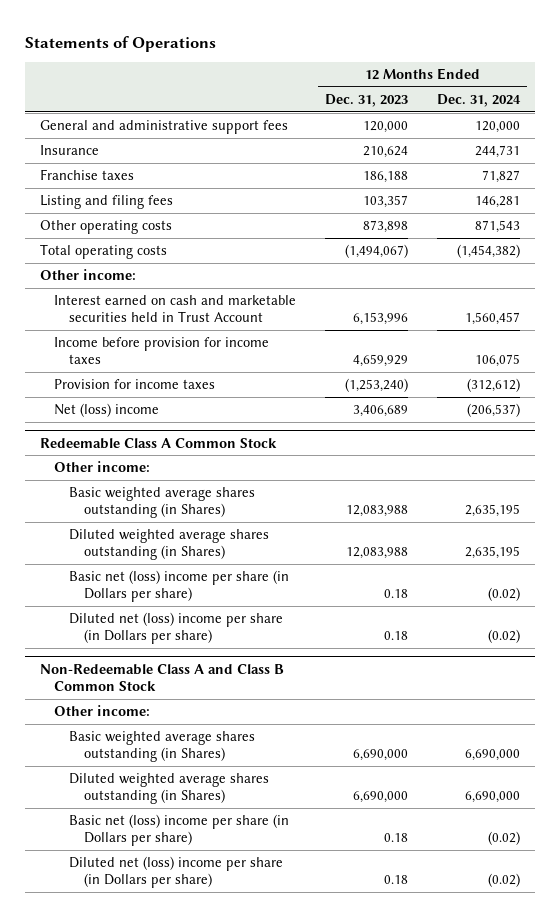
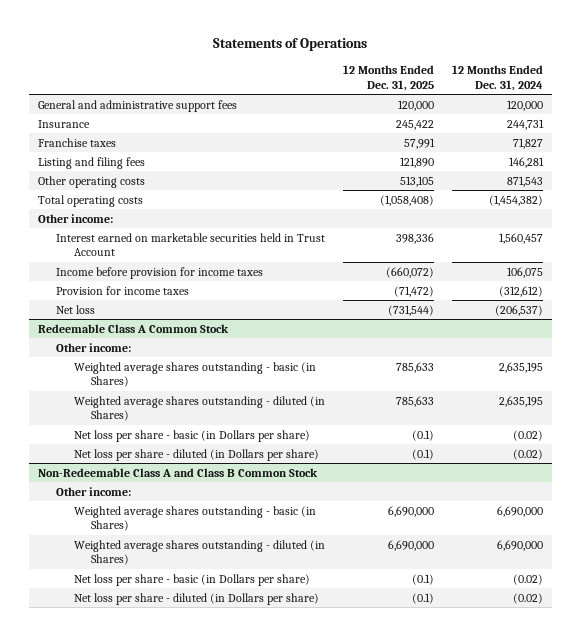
- | 12 Months Ended Dec. 31, 2023 | 12 Months Ended Dec. 31, 2024
+ | 12 Months Ended Dec. 31, 2025 | 12 Months Ended Dec. 31, 2024
- Interest earned on cash and marketable securities held in Trust Account | 6,153,996 | 1,560,457
+ Interest earned on marketable securities held in Trust Account | 398,336 | 1,560,457
- Net (loss) income | 3,406,689 | (206,537)
+ Net loss | (731,544) | (206,537)
@ Redeemable Class A Common Stock
- Basic weighted average shares outstanding (in Shares) | 12,083,988 | 2,635,195
- Diluted weighted average shares outstanding (in Shares) | 12,083,988 | 2,635,195
- Basic net (loss) income per share (in Dollars per share) | 0.18 | (0.02)
- Diluted net (loss) income per share (in Dollars per share) | 0.18 | (0.02)
+ Weighted average shares outstanding - basic (in Shares) | 785,633 | 2,635,195
+ Weighted average shares outstanding - diluted (in Shares) | 785,633 | 2,635,195
+ Net loss per share - basic (in Dollars per share) | (0.1) | (0.02)
+ Net loss per share - diluted (in Dollars per share) | (0.1) | (0.02)
@ Non-Redeemable Class A and Class B Common Stock
- Basic weighted average shares outstanding (in Shares) | 6,690,000 | 6,690,000
- Diluted weighted average shares outstanding (in Shares) | 6,690,000 | 6,690,000
- Basic net (loss) income per share (in Dollars per share) | 0.18 | (0.02)
- Diluted net (loss) income per share (in Dollars per share) | 0.18 | (0.02)
+ Weighted average shares outstanding - basic (in Shares) | 6,690,000 | 6,690,000
+ Weighted average shares outstanding - diluted (in Shares) | 6,690,000 | 6,690,000
+ Net loss per share - basic (in Dollars per share) | (0.1) | (0.02)
+ Net loss per share - diluted (in Dollars per share) | (0.1) | (0.02)

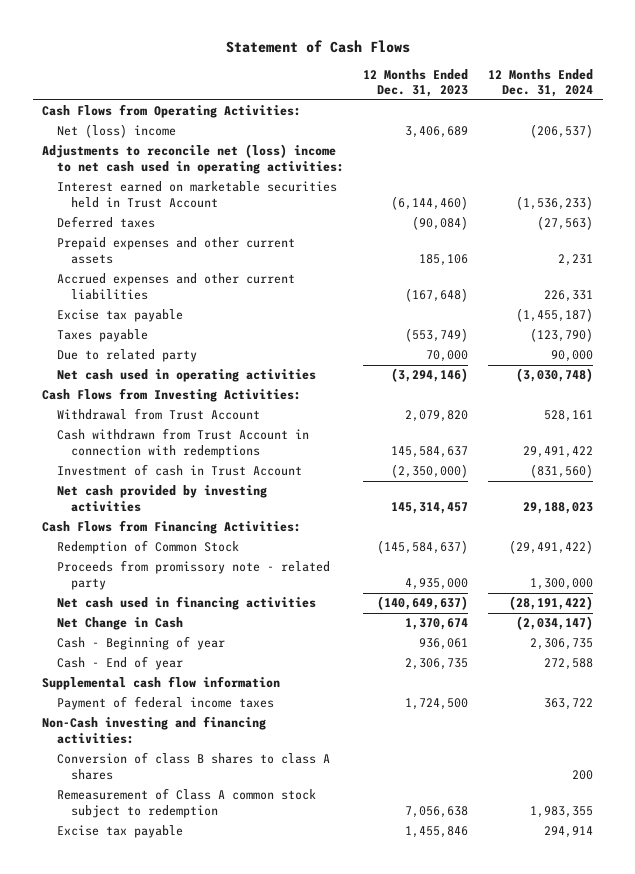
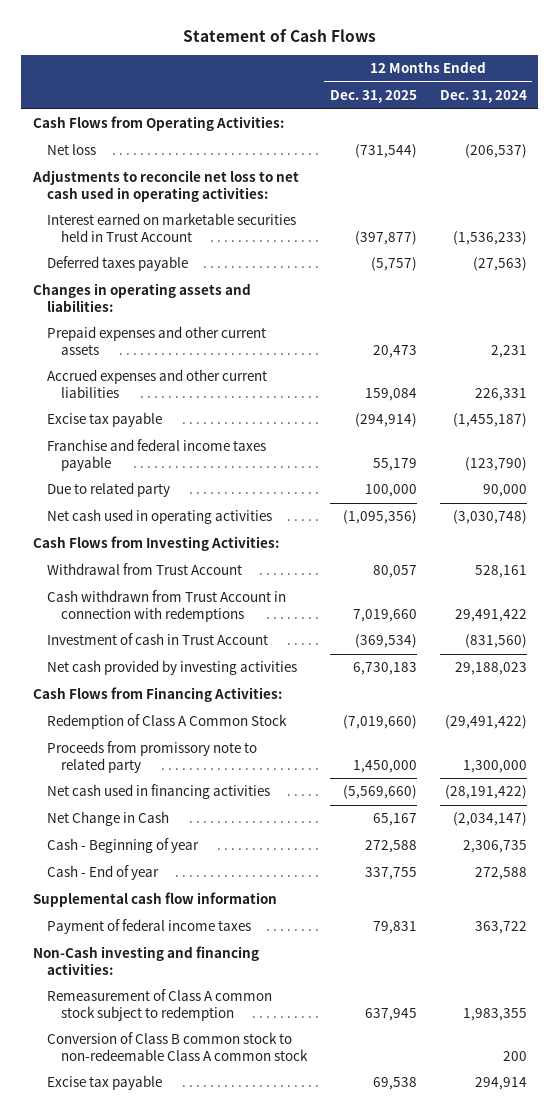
- | 12 Months Ended Dec. 31, 2023 | 12 Months Ended Dec. 31, 2024
+ | 12 Months Ended Dec. 31, 2025 | 12 Months Ended Dec. 31, 2024
- Net (loss) income | 3,406,689 | (206,537)
- Adjustments to reconcile net (loss) income to net cash used in operating activities:
+ Net loss | (731,544) | (206,537)
+ Adjustments to reconcile net loss to net cash used in operating activities:
- Deferred taxes | (90,084) | (27,563)
+ Deferred taxes payable | (5,757) | (27,563)
+ Changes in operating assets and liabilities:
- Taxes payable | (553,749) | (123,790)
+ Franchise and federal income taxes payable | 55,179 | (123,790)
- Redemption of Common Stock | (145,584,637) | (29,491,422)
- Proceeds from promissory note - related party | 4,935,000 | 1,300,000
+ Redemption of Class A Common Stock | (7,019,660) | (29,491,422)
+ Proceeds from promissory note to related party | 1,450,000 | 1,300,000
- Conversion of class B shares to class A shares | | 200
+ Conversion of Class B common stock to non-redeemable Class A common stock | | 200

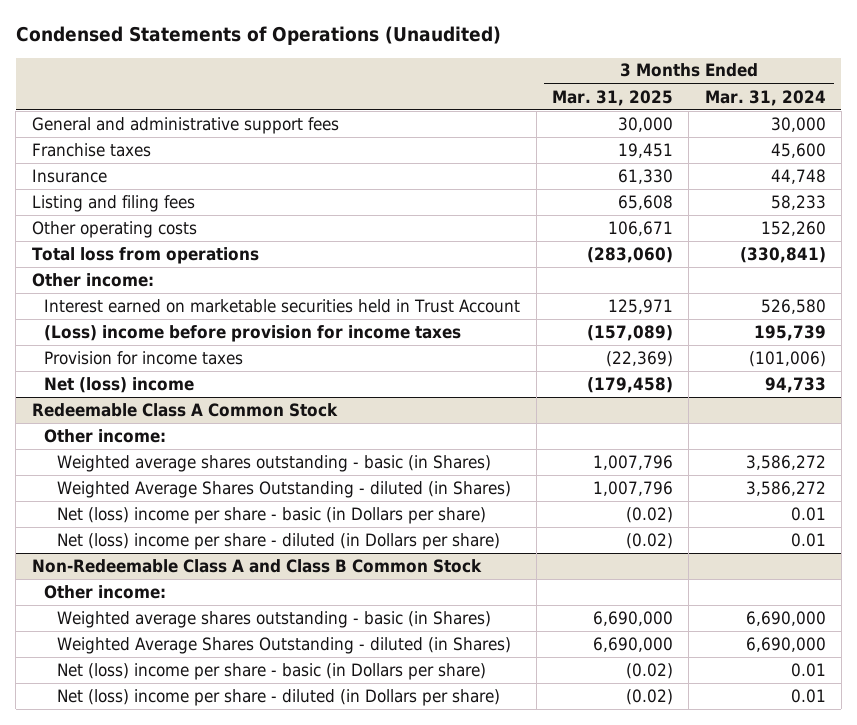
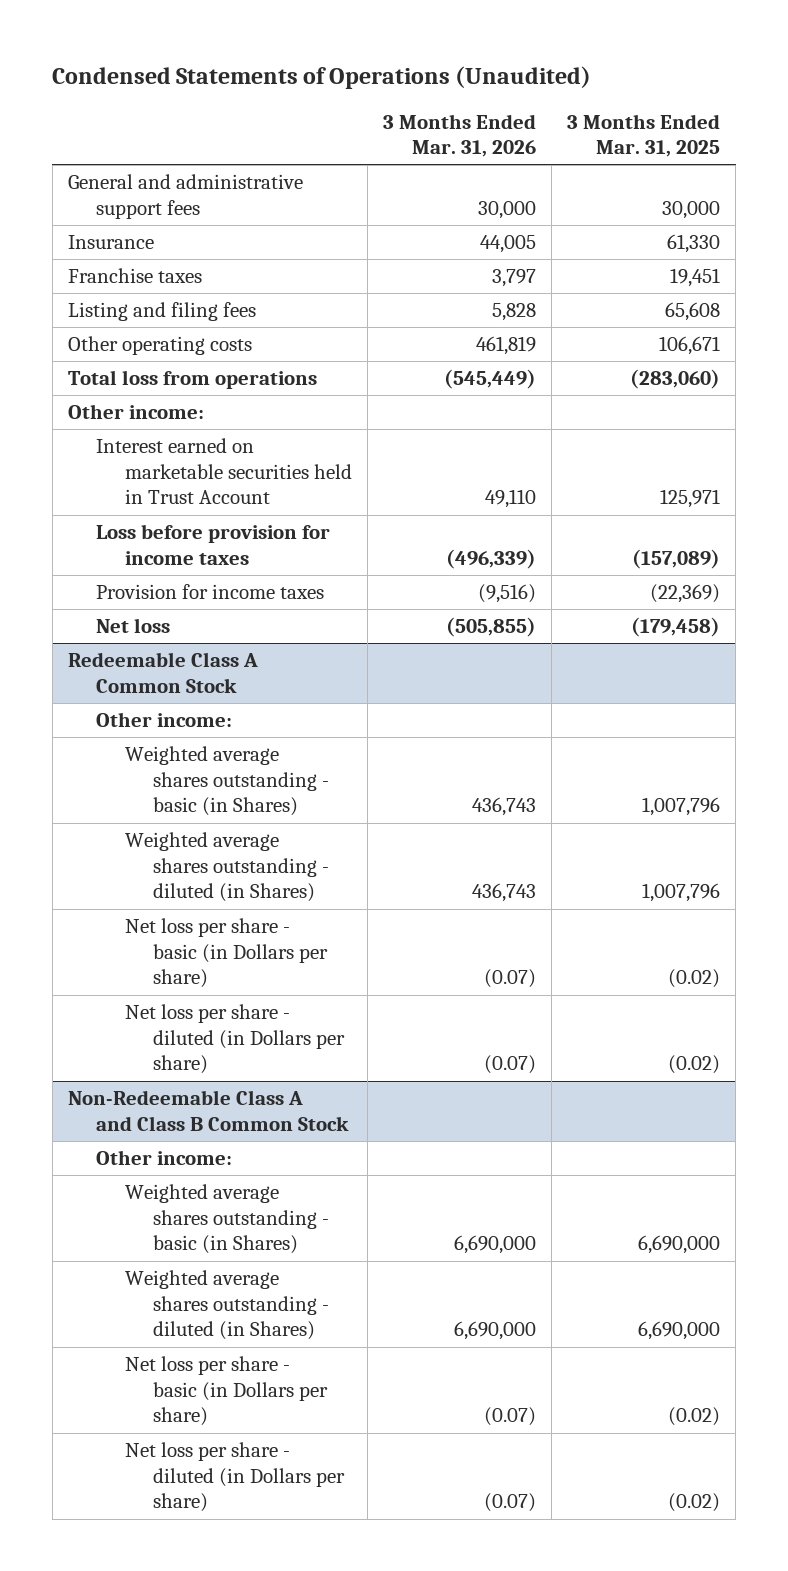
- | 3 Months Ended Mar. 31, 2025 | 3 Months Ended Mar. 31, 2024
+ | 3 Months Ended Mar. 31, 2026 | 3 Months Ended Mar. 31, 2025
moved down: Franchise taxes | 3,797 | 19,451
- (Loss) income before provision for income taxes | (157,089) | 195,739
+ Loss before provision for income taxes | (496,339) | (157,089)
- Net (loss) income | (179,458) | 94,733
+ Net loss | (505,855) | (179,458)
@ Redeemable Class A Common Stock
- Weighted Average Shares Outstanding - diluted (in Shares) | 1,007,796 | 3,586,272
- Net (loss) income per share - basic (in Dollars per share) | (0.02) | 0.01
- Net (loss) income per share - diluted (in Dollars per share) | (0.02) | 0.01
+ Weighted average shares outstanding - diluted (in Shares) | 436,743 | 1,007,796
+ Net loss per share - basic (in Dollars per share) | (0.07) | (0.02)
+ Net loss per share - diluted (in Dollars per share) | (0.07) | (0.02)
@ Non-Redeemable Class A and Class B Common Stock
- Weighted Average Shares Outstanding - diluted (in Shares) | 6,690,000 | 6,690,000
- Net (loss) income per share - basic (in Dollars per share) | (0.02) | 0.01
- Net (loss) income per share - diluted (in Dollars per share) | (0.02) | 0.01
+ Weighted average shares outstanding - diluted (in Shares) | 6,690,000 | 6,690,000
+ Net loss per share - basic (in Dollars per share) | (0.07) | (0.02)
+ Net loss per share - diluted (in Dollars per share) | (0.07) | (0.02)

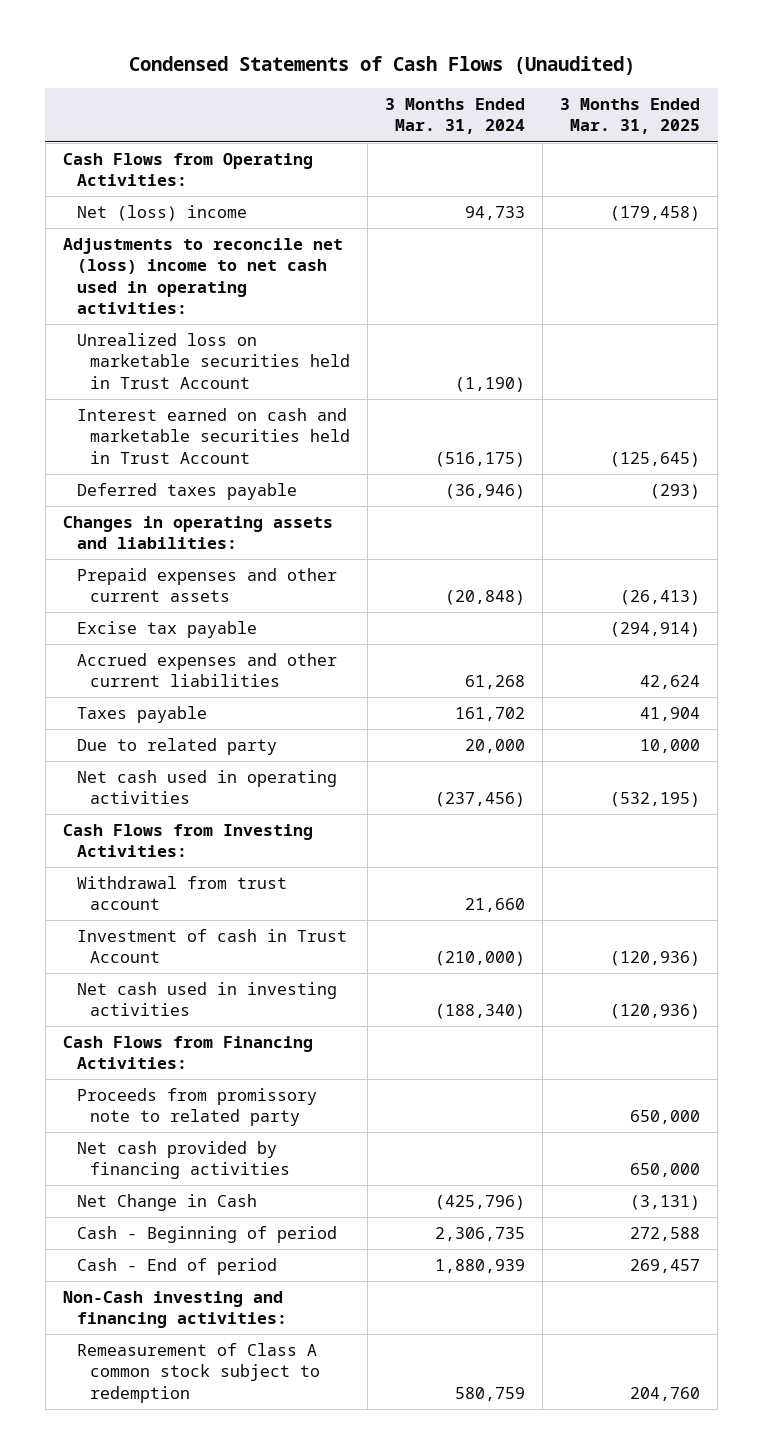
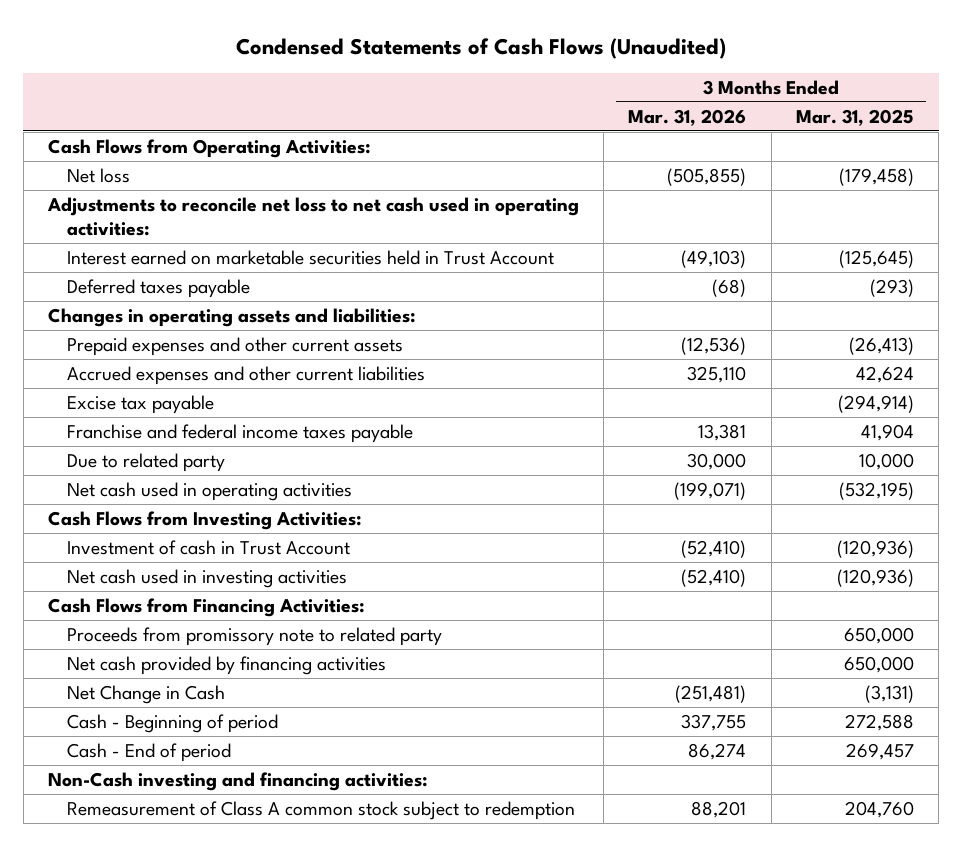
- | 3 Months Ended Mar. 31, 2024 | 3 Months Ended Mar. 31, 2025
+ | 3 Months Ended Mar. 31, 2026 | 3 Months Ended Mar. 31, 2025
- Net (loss) income | 94,733 | (179,458)
- Adjustments to reconcile net (loss) income to net cash used in operating activities:
- Unrealized loss on marketable securities held in Trust Account | (1,190) |
- Interest earned on cash and marketable securities held in Trust Account | (516,175) | (125,645)
+ Net loss | (505,855) | (179,458)
+ Adjustments to reconcile net loss to net cash used in operating activities:
+ Interest earned on marketable securities held in Trust Account | (49,103) | (125,645)
- Taxes payable | 161,702 | 41,904
moved down: Excise tax payable | | (294,914)
+ Franchise and federal income taxes payable | 13,381 | 41,904
- Withdrawal from trust account | 21,660 |

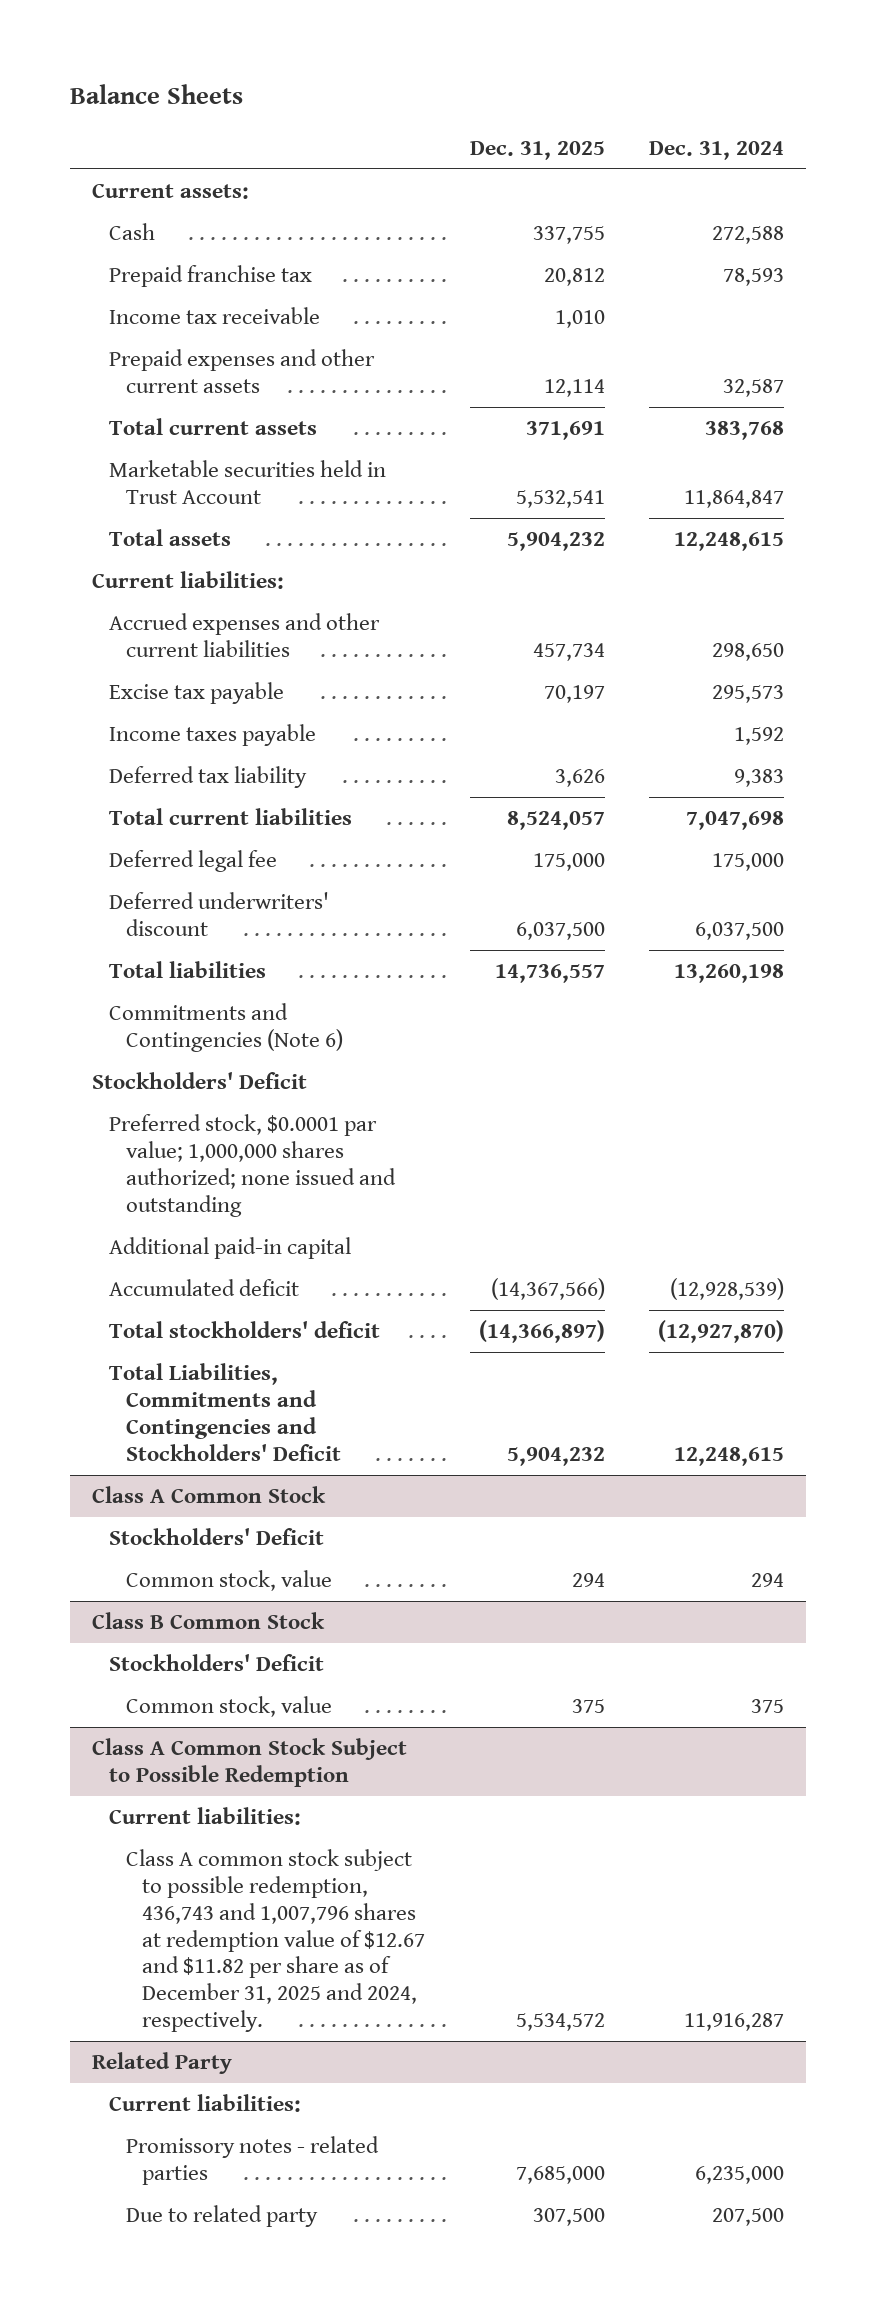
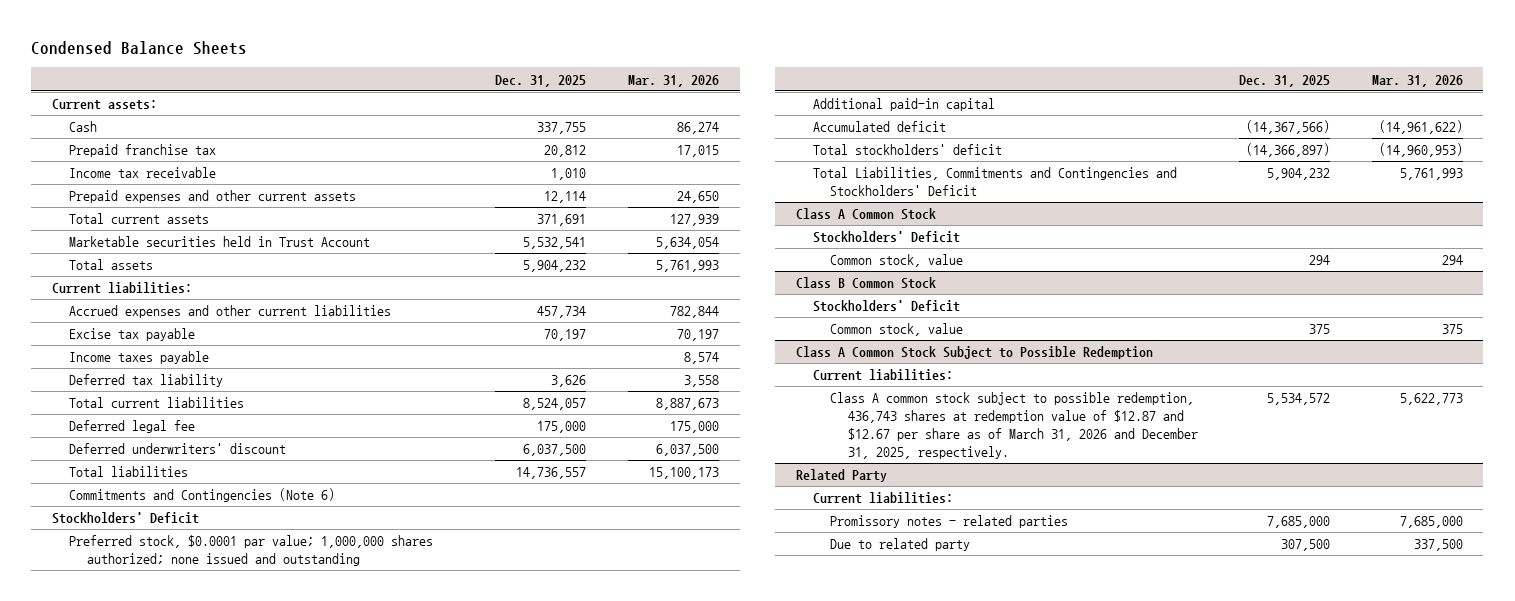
- Balance Sheets
+ Condensed Balance Sheets
- | Dec. 31, 2025 | Dec. 31, 2024
+ | Dec. 31, 2025 | Mar. 31, 2026
@ Class A Common Stock Subject to Possible Redemption
- Class A common stock subject to possible redemption, 436,743 and 1,007,796 shares at redemption value of $12.67 and $11.82 per share as of December 31, 2025 and 2024, respectively. | 5,534,572 | 11,916,287
+ Class A common stock subject to possible redemption, 436,743 shares at redemption value of $12.87 and $12.67 per share as of March 31, 2026 and December 31, 2025, respectively. | 5,534,572 | 5,622,773

